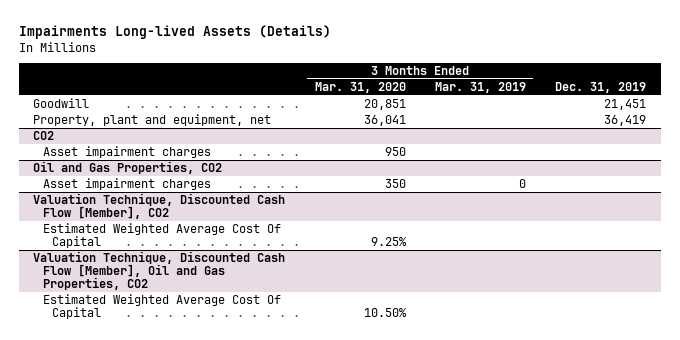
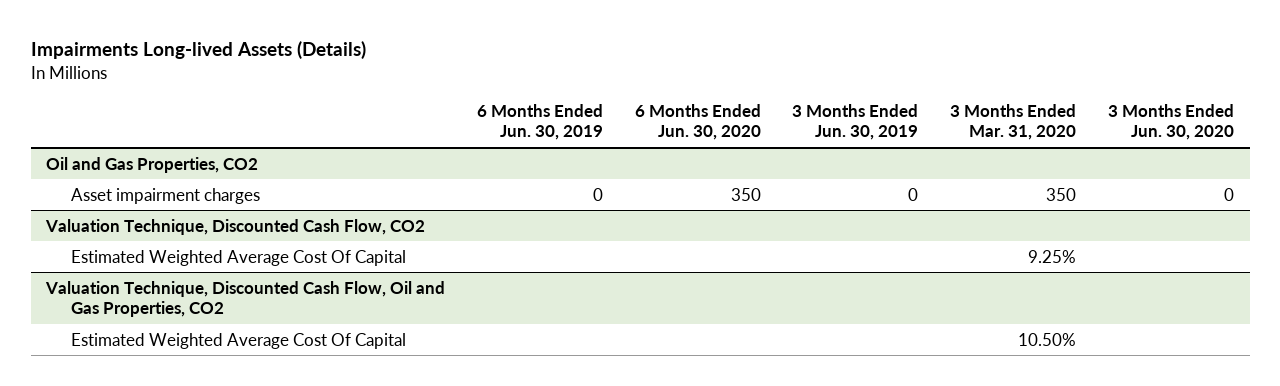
- | 3 Months Ended Mar. 31, 2020 | 3 Months Ended Mar. 31, 2019 | Dec. 31, 2019
+ | 6 Months Ended Jun. 30, 2019 | 6 Months Ended Jun. 30, 2020 | 3 Months Ended Jun. 30, 2019 | 3 Months Ended Mar. 31, 2020 | 3 Months Ended Jun. 30, 2020
- Goodwill | 20,851 | | 21,451
- Property, plant and equipment, net | 36,041 | | 36,419
- CO2
- Asset impairment charges | 950 | |
- Valuation Technique, Discounted Cash Flow [Member], CO2
+ Valuation Technique, Discounted Cash Flow, CO2
- Valuation Technique, Discounted Cash Flow [Member], Oil and Gas Properties, CO2
+ Valuation Technique, Discounted Cash Flow, Oil and Gas Properties, CO2

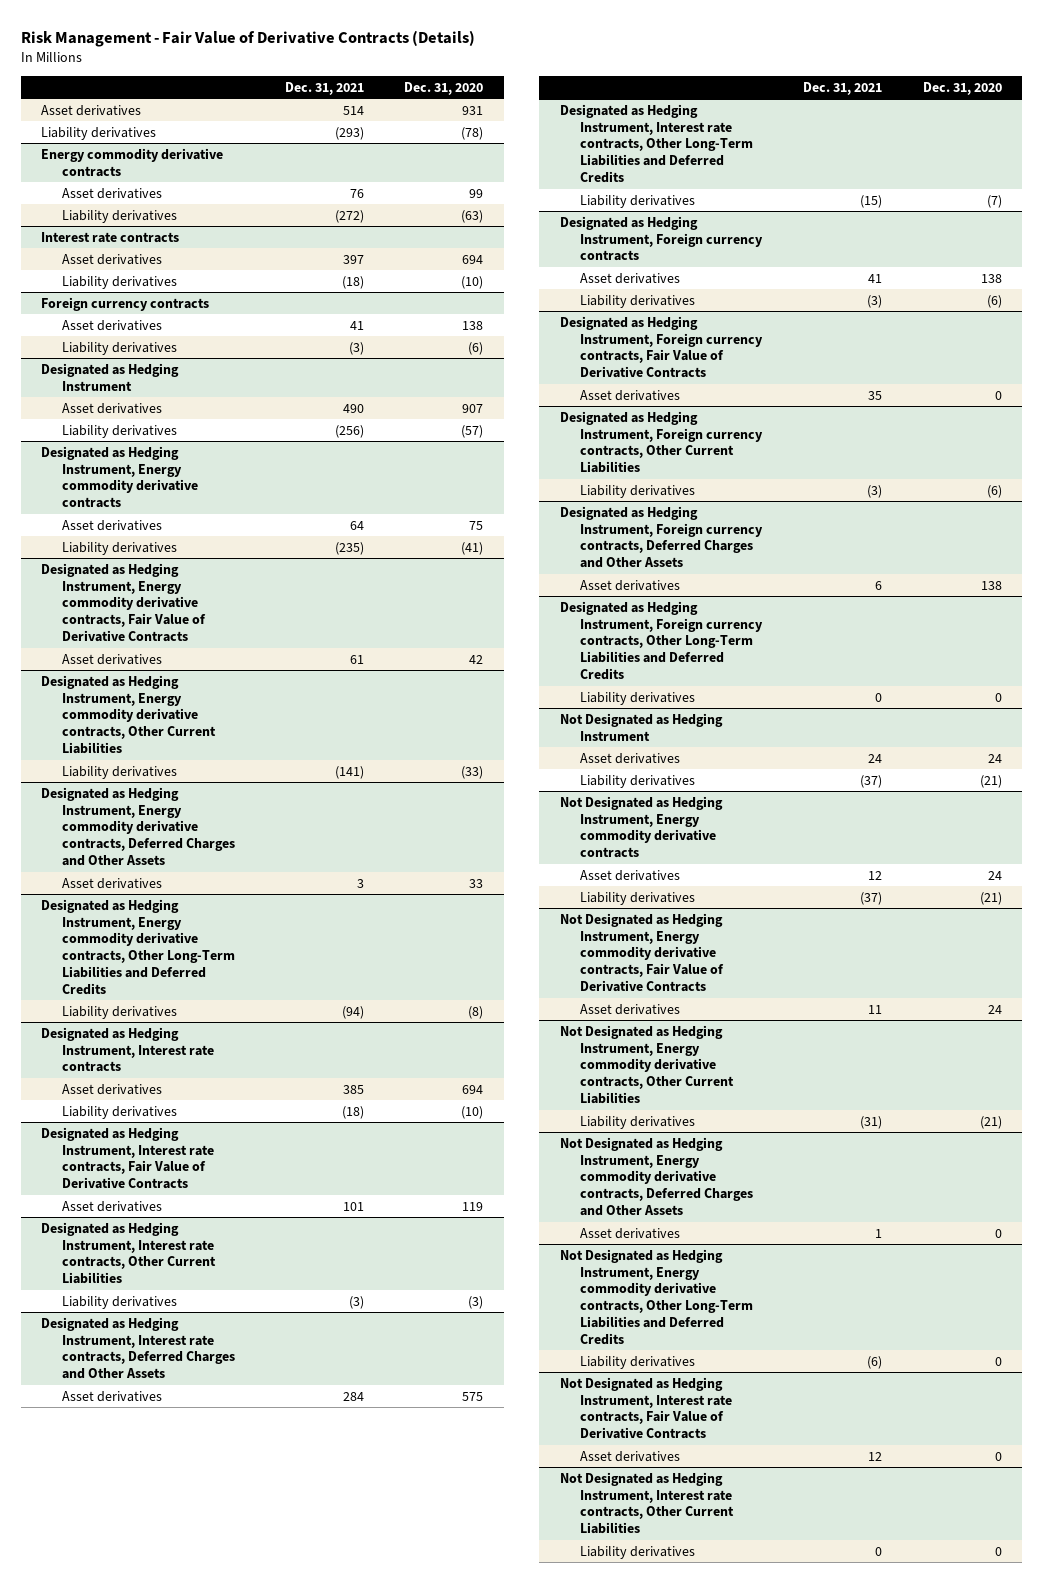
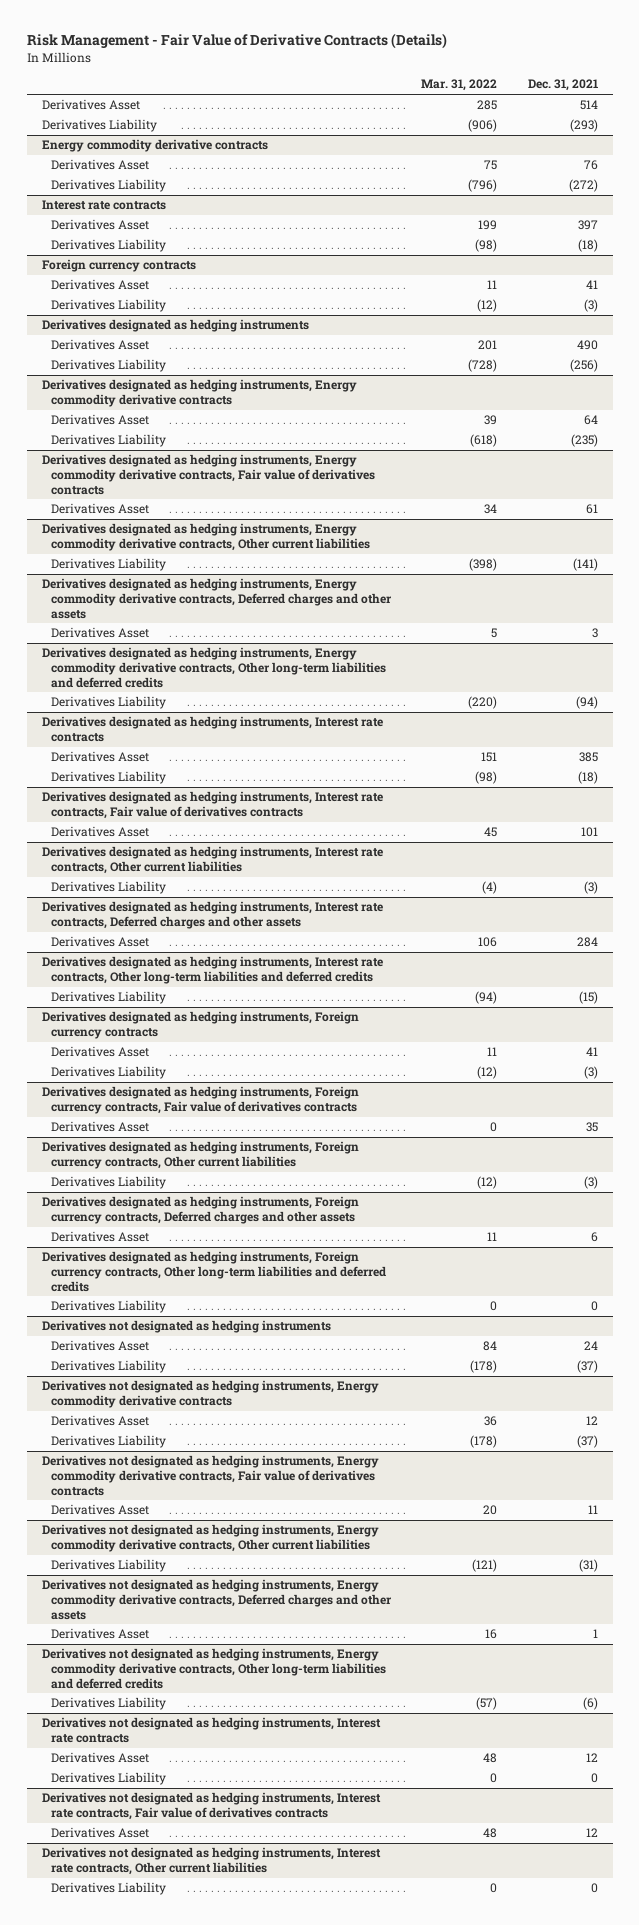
- | Dec. 31, 2021 | Dec. 31, 2020
+ | Mar. 31, 2022 | Dec. 31, 2021
- Asset derivatives | 514 | 931
- Liability derivatives | (293) | (78)
+ Derivatives Asset | 285 | 514
+ Derivatives Liability | (906) | (293)
@ Energy commodity derivative contracts
- Asset derivatives | 76 | 99
- Liability derivatives | (272) | (63)
+ Derivatives Asset | 75 | 76
+ Derivatives Liability | (796) | (272)
@ Interest rate contracts
- Asset derivatives | 397 | 694
- Liability derivatives | (18) | (10)
+ Derivatives Asset | 199 | 397
+ Derivatives Liability | (98) | (18)
@ Foreign currency contracts
- Asset derivatives | 41 | 138
- Liability derivatives | (3) | (6)
- Designated as Hedging Instrument
- Asset derivatives | 490 | 907
- Liability derivatives | (256) | (57)
- Designated as Hedging Instrument, Energy commodity derivative contracts
- Asset derivatives | 64 | 75
- Liability derivatives | (235) | (41)
- Designated as Hedging Instrument, Energy commodity derivative contracts, Fair Value of Derivative Contracts
- Asset derivatives | 61 | 42
- Designated as Hedging Instrument, Energy commodity derivative contracts, Other Current Liabilities
- Liability derivatives | (141) | (33)
- Designated as Hedging Instrument, Energy commodity derivative contracts, Deferred Charges and Other Assets
- Asset derivatives | 3 | 33
- Designated as Hedging Instrument, Energy commodity derivative contracts, Other Long-Term Liabilities and Deferred Credits
- Liability derivatives | (94) | (8)
- Designated as Hedging Instrument, Interest rate contracts
- Asset derivatives | 385 | 694
- Liability derivatives | (18) | (10)
- Designated as Hedging Instrument, Interest rate contracts, Fair Value of Derivative Contracts
- Asset derivatives | 101 | 119
- Designated as Hedging Instrument, Interest rate contracts, Other Current Liabilities
- Liability derivatives | (3) | (3)
- Designated as Hedging Instrument, Interest rate contracts, Deferred Charges and Other Assets
- Asset derivatives | 284 | 575
- Designated as Hedging Instrument, Interest rate contracts, Other Long-Term Liabilities and Deferred Credits
- Liability derivatives | (15) | (7)
- Designated as Hedging Instrument, Foreign currency contracts
- Asset derivatives | 41 | 138
- Liability derivatives | (3) | (6)
- Designated as Hedging Instrument, Foreign currency contracts, Fair Value of Derivative Contracts
- Asset derivatives | 35 | 0
- Designated as Hedging Instrument, Foreign currency contracts, Other Current Liabilities
- Liability derivatives | (3) | (6)
- Designated as Hedging Instrument, Foreign currency contracts, Deferred Charges and Other Assets
- Asset derivatives | 6 | 138
- Designated as Hedging Instrument, Foreign currency contracts, Other Long-Term Liabilities and Deferred Credits
- Liability derivatives | 0 | 0
- Not Designated as Hedging Instrument
- Asset derivatives | 24 | 24
- Liability derivatives | (37) | (21)
- Not Designated as Hedging Instrument, Energy commodity derivative contracts
- Asset derivatives | 12 | 24
- Liability derivatives | (37) | (21)
- Not Designated as Hedging Instrument, Energy commodity derivative contracts, Fair Value of Derivative Contracts
- Asset derivatives | 11 | 24
- Not Designated as Hedging Instrument, Energy commodity derivative contracts, Other Current Liabilities
- Liability derivatives | (31) | (21)
- Not Designated as Hedging Instrument, Energy commodity derivative contracts, Deferred Charges and Other Assets
- Asset derivatives | 1 | 0
- Not Designated as Hedging Instrument, Energy commodity derivative contracts, Other Long-Term Liabilities and Deferred Credits
- Liability derivatives | (6) | 0
- Not Designated as Hedging Instrument, Interest rate contracts, Fair Value of Derivative Contracts
- Asset derivatives | 12 | 0
- Not Designated as Hedging Instrument, Interest rate contracts, Other Current Liabilities
- Liability derivatives | 0 | 0
@ Foreign currency contracts
+ Derivatives Asset | 11 | 41
+ Derivatives Liability | (12) | (3)
+ Derivatives designated as hedging instruments
+ Derivatives Asset | 201 | 490
+ Derivatives Liability | (728) | (256)
+ Derivatives designated as hedging instruments, Energy commodity derivative contracts
+ Derivatives Asset | 39 | 64
+ Derivatives Liability | (618) | (235)
+ Derivatives designated as hedging instruments, Energy commodity derivative contracts, Fair value of derivatives contracts
+ Derivatives Asset | 34 | 61
+ Derivatives designated as hedging instruments, Energy commodity derivative contracts, Other current liabilities
+ Derivatives Liability | (398) | (141)
+ Derivatives designated as hedging instruments, Energy commodity derivative contracts, Deferred charges and other assets
+ Derivatives Asset | 5 | 3
+ Derivatives designated as hedging instruments, Energy commodity derivative contracts, Other long-term liabilities and deferred credits
+ Derivatives Liability | (220) | (94)
+ Derivatives designated as hedging instruments, Interest rate contracts
+ Derivatives Asset | 151 | 385
+ Derivatives Liability | (98) | (18)
+ Derivatives designated as hedging instruments, Interest rate contracts, Fair value of derivatives contracts
+ Derivatives Asset | 45 | 101
+ Derivatives designated as hedging instruments, Interest rate contracts, Other current liabilities
+ Derivatives Liability | (4) | (3)
+ Derivatives designated as hedging instruments, Interest rate contracts, Deferred charges and other assets
+ Derivatives Asset | 106 | 284
+ Derivatives designated as hedging instruments, Interest rate contracts, Other long-term liabilities and deferred credits
+ Derivatives Liability | (94) | (15)
+ Derivatives designated as hedging instruments, Foreign currency contracts
+ Derivatives Asset | 11 | 41
+ Derivatives Liability | (12) | (3)
+ Derivatives designated as hedging instruments, Foreign currency contracts, Fair value of derivatives contracts
+ Derivatives Asset | 0 | 35
+ Derivatives designated as hedging instruments, Foreign currency contracts, Other current liabilities
+ Derivatives Liability | (12) | (3)
+ Derivatives designated as hedging instruments, Foreign currency contracts, Deferred charges and other assets
+ Derivatives Asset | 11 | 6
+ Derivatives designated as hedging instruments, Foreign currency contracts, Other long-term liabilities and deferred credits
+ Derivatives Liability | 0 | 0
+ Derivatives not designated as hedging instruments
+ Derivatives Asset | 84 | 24
+ Derivatives Liability | (178) | (37)
+ Derivatives not designated as hedging instruments, Energy commodity derivative contracts
+ Derivatives Asset | 36 | 12
+ Derivatives Liability | (178) | (37)
+ Derivatives not designated as hedging instruments, Energy commodity derivative contracts, Fair value of derivatives contracts
+ Derivatives Asset | 20 | 11
+ Derivatives not designated as hedging instruments, Energy commodity derivative contracts, Other current liabilities
+ Derivatives Liability | (121) | (31)
+ Derivatives not designated as hedging instruments, Energy commodity derivative contracts, Deferred charges and other assets
+ Derivatives Asset | 16 | 1
+ Derivatives not designated as hedging instruments, Energy commodity derivative contracts, Other long-term liabilities and deferred credits
+ Derivatives Liability | (57) | (6)
+ Derivatives not designated as hedging instruments, Interest rate contracts
+ Derivatives Asset | 48 | 12
+ Derivatives Liability | 0 | 0
+ Derivatives not designated as hedging instruments, Interest rate contracts, Fair value of derivatives contracts
+ Derivatives Asset | 48 | 12
+ Derivatives not designated as hedging instruments, Interest rate contracts, Other current liabilities
+ Derivatives Liability | 0 | 0

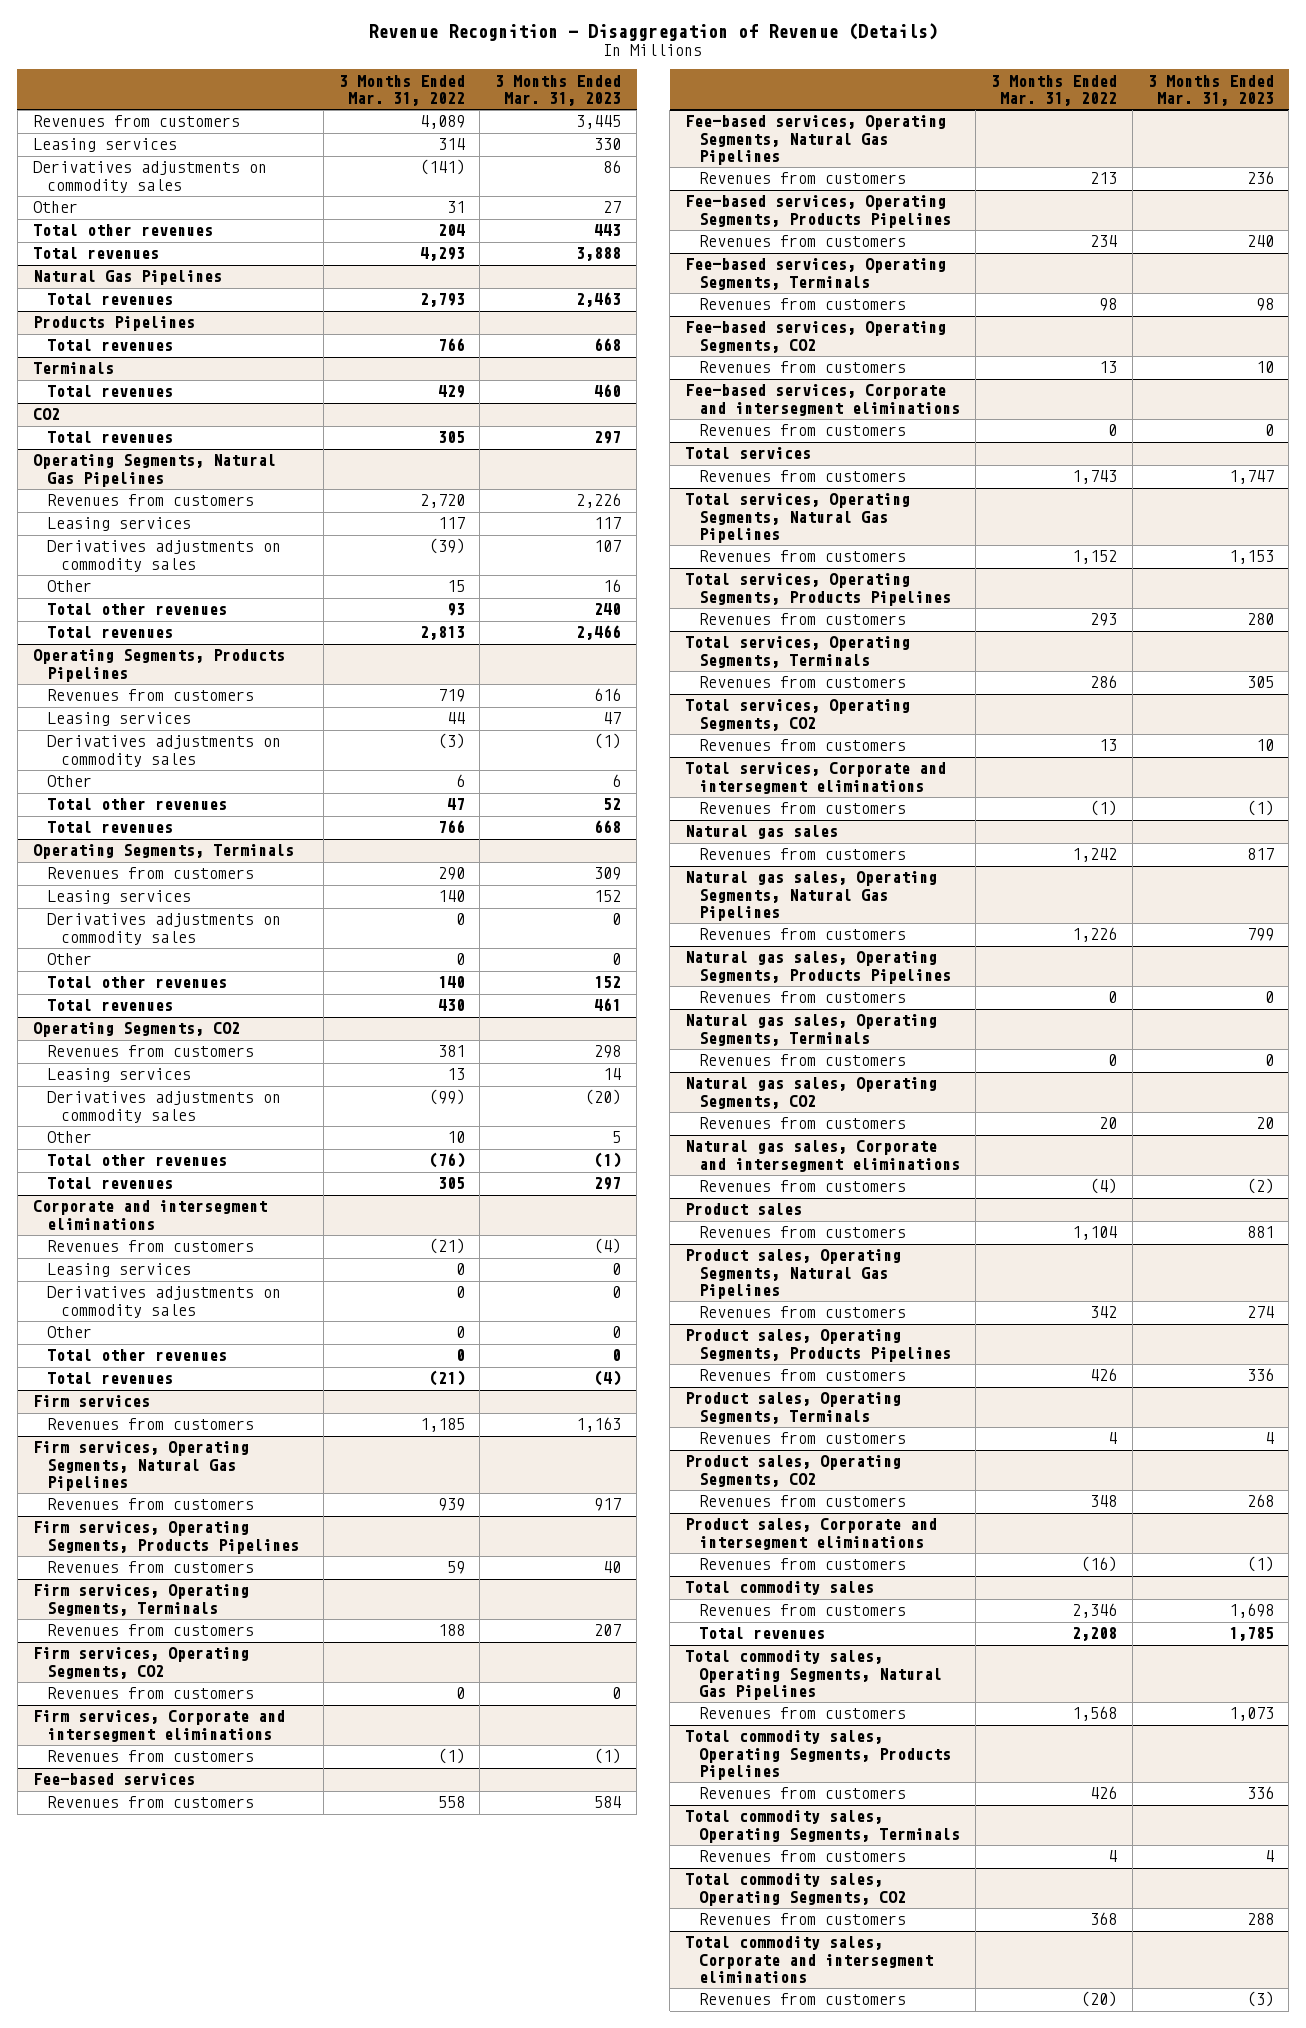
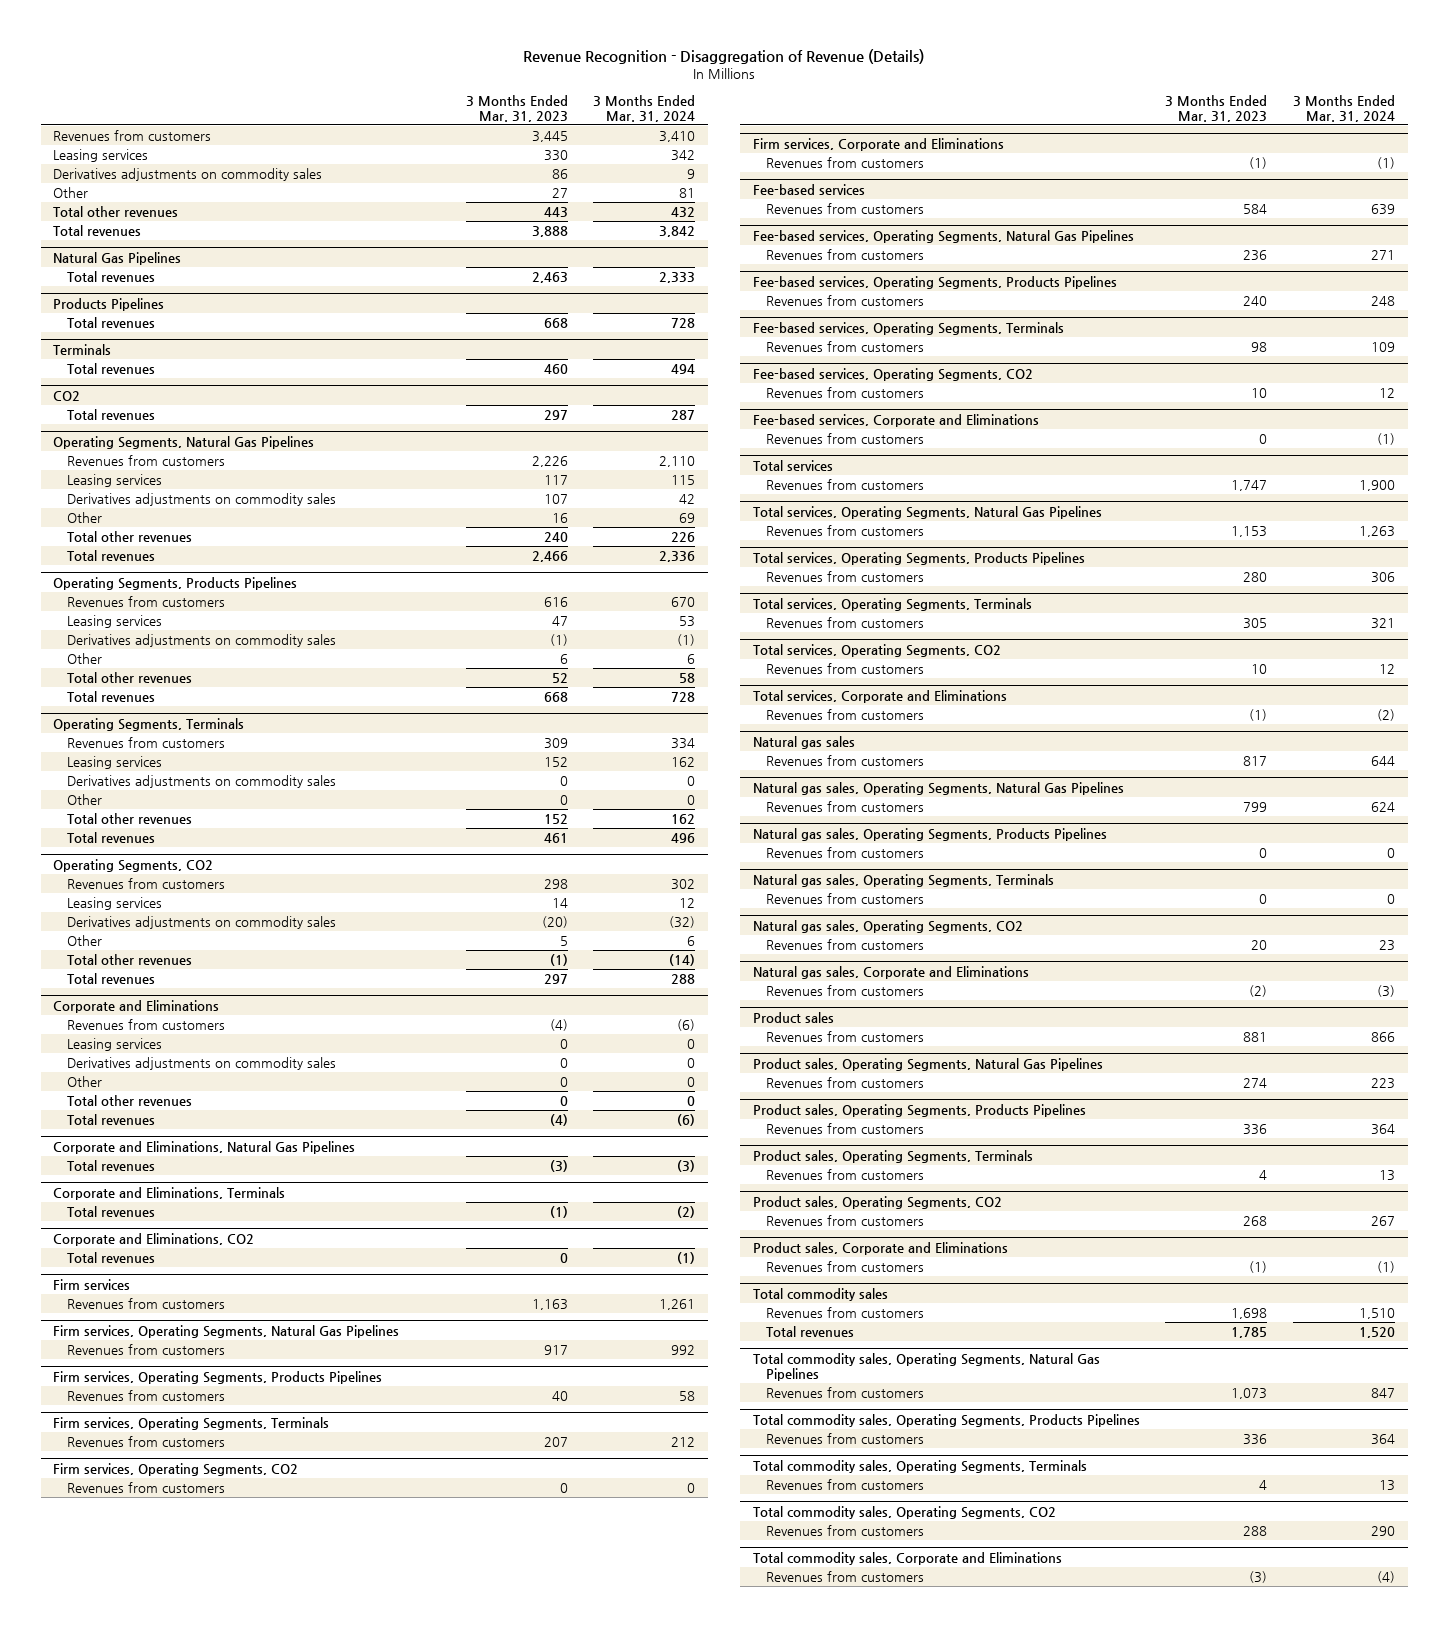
- | 3 Months Ended Mar. 31, 2022 | 3 Months Ended Mar. 31, 2023
+ | 3 Months Ended Mar. 31, 2023 | 3 Months Ended Mar. 31, 2024
- Corporate and intersegment eliminations
+ Corporate and Eliminations
+ Corporate and Eliminations, Natural Gas Pipelines
+ Total revenues | (3) | (3)
+ Corporate and Eliminations, Terminals
+ Total revenues | (1) | (2)
+ Corporate and Eliminations, CO2
+ Total revenues | 0 | (1)
- Firm services, Corporate and intersegment eliminations
+ Firm services, Corporate and Eliminations
- Fee-based services, Corporate and intersegment eliminations
+ Fee-based services, Corporate and Eliminations
- Total services, Corporate and intersegment eliminations
+ Total services, Corporate and Eliminations
- Natural gas sales, Corporate and intersegment eliminations
+ Natural gas sales, Corporate and Eliminations
- Product sales, Corporate and intersegment eliminations
+ Product sales, Corporate and Eliminations
- Total commodity sales, Corporate and intersegment eliminations
+ Total commodity sales, Corporate and Eliminations

